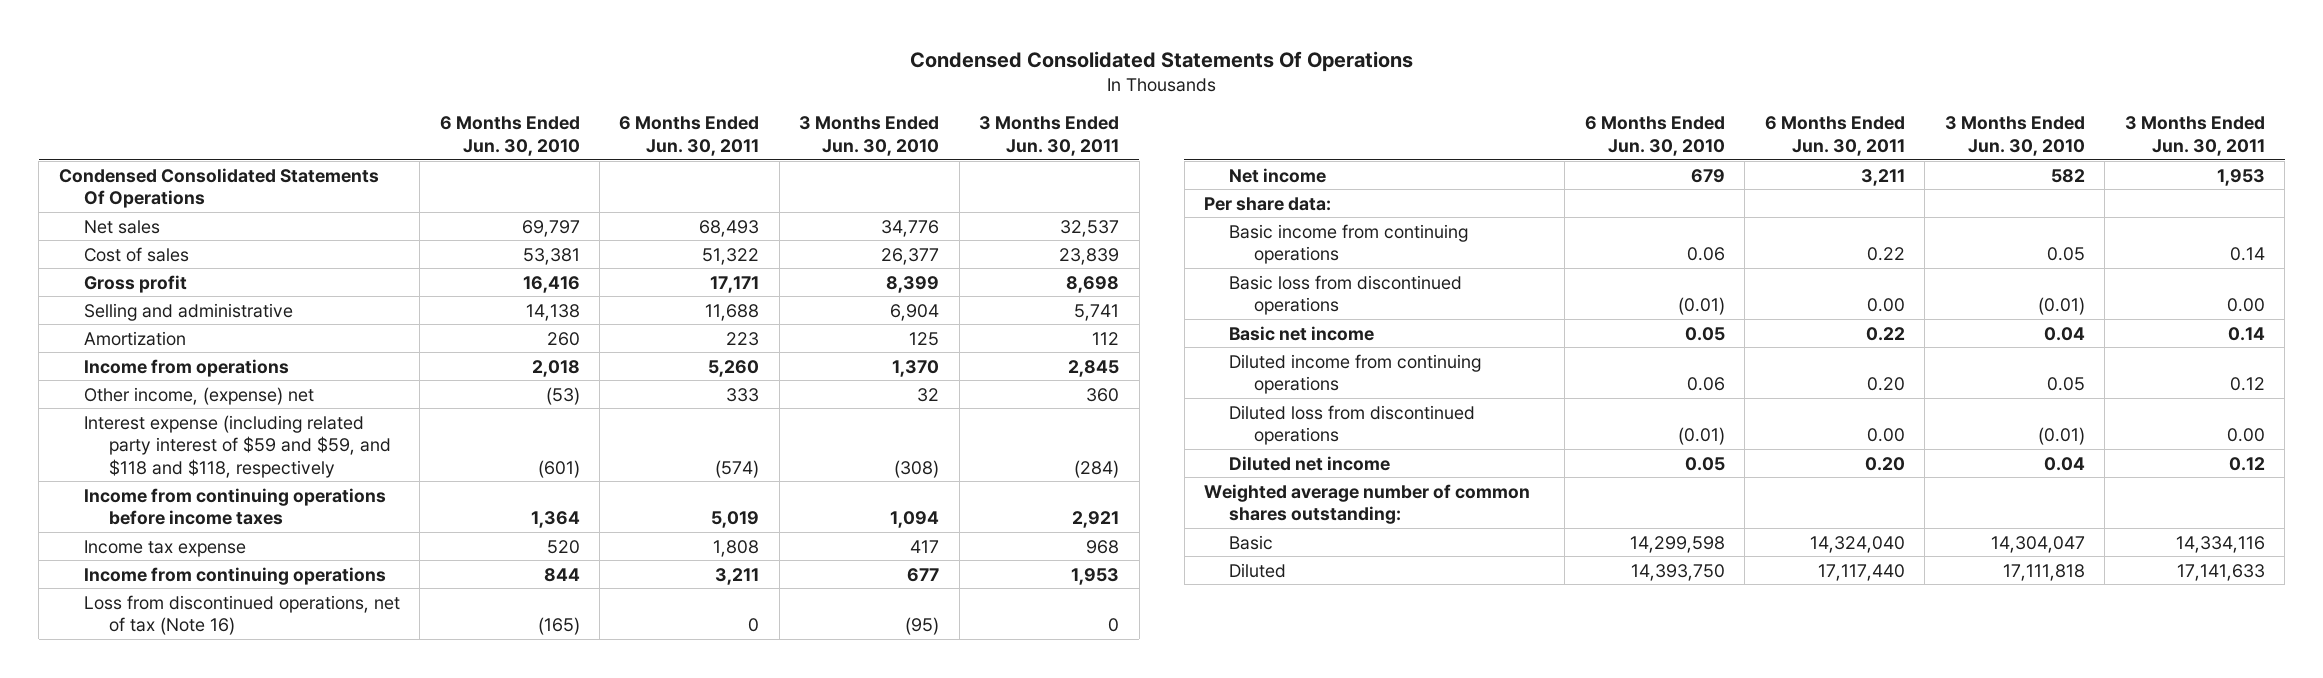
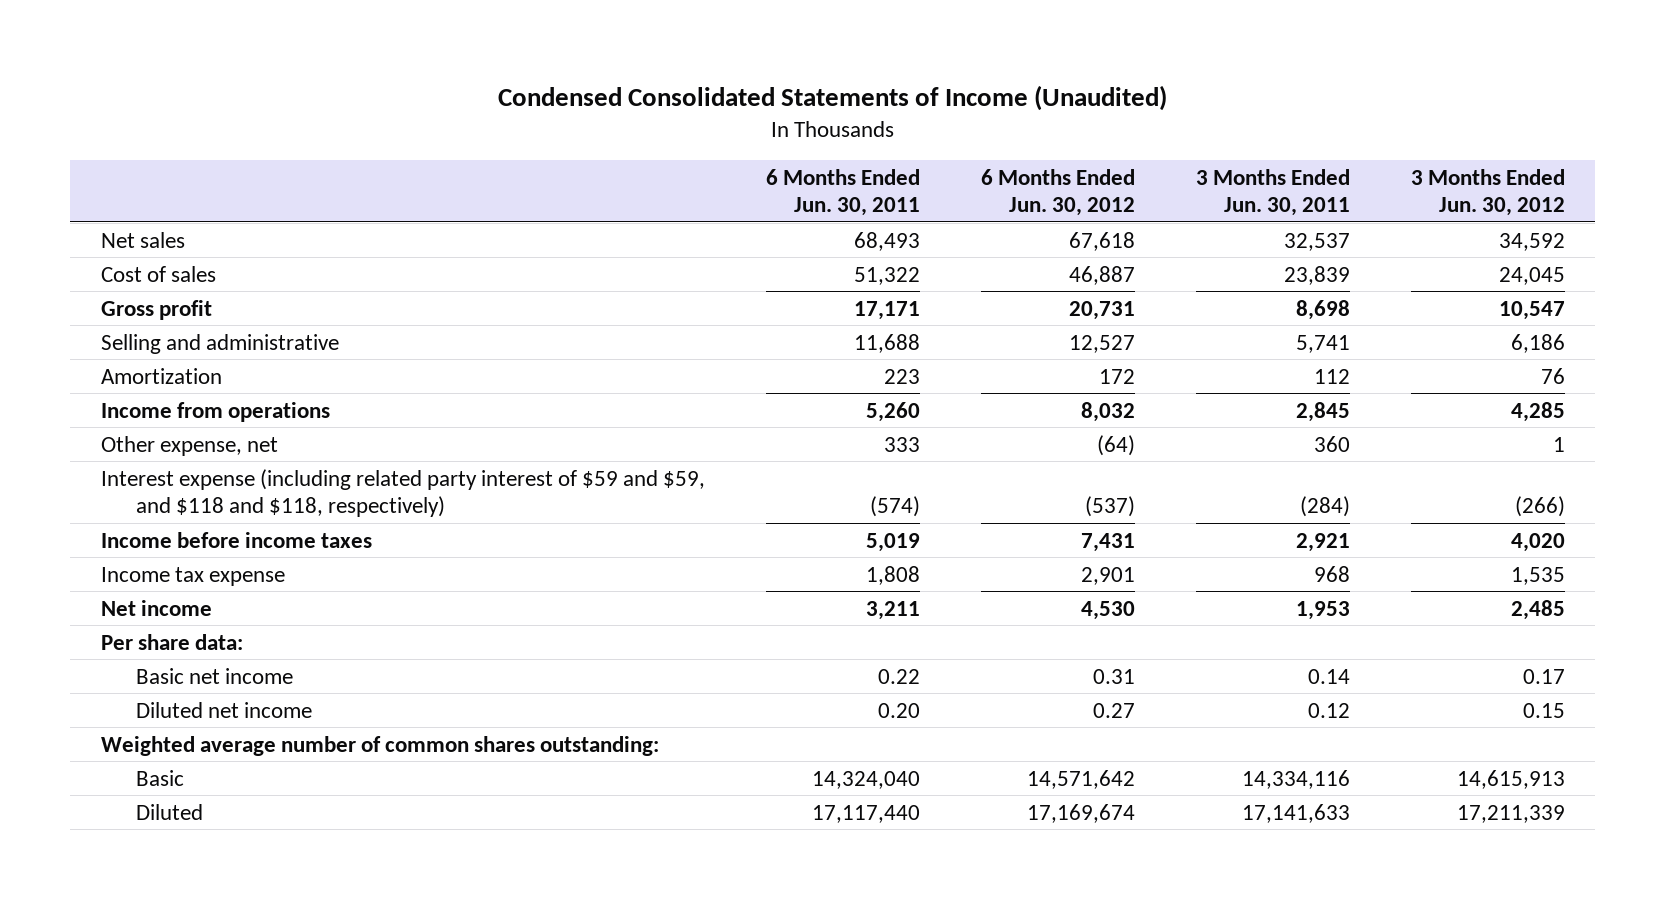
- Condensed Consolidated Statements Of Operations
+ Condensed Consolidated Statements of Income (Unaudited)
- | 6 Months Ended Jun. 30, 2010 | 6 Months Ended Jun. 30, 2011 | 3 Months Ended Jun. 30, 2010 | 3 Months Ended Jun. 30, 2011
+ | 6 Months Ended Jun. 30, 2011 | 6 Months Ended Jun. 30, 2012 | 3 Months Ended Jun. 30, 2011 | 3 Months Ended Jun. 30, 2012
- Condensed Consolidated Statements Of Operations
- Other income, (expense) net | (53) | 333 | 32 | 360
- Interest expense (including related party interest of $59 and $59, and $118 and $118, respectively | (601) | (574) | (308) | (284)
- Income from continuing operations before income taxes | 1,364 | 5,019 | 1,094 | 2,921
+ Other expense, net | 333 | (64) | 360 | 1
+ Interest expense (including related party interest of $59 and $59, and $118 and $118, respectively) | (574) | (537) | (284) | (266)
+ Income before income taxes | 5,019 | 7,431 | 2,921 | 4,020
- Income from continuing operations | 844 | 3,211 | 677 | 1,953
- Loss from discontinued operations, net of tax (Note 16) | (165) | 0 | (95) | 0
- Basic income from continuing operations | 0.06 | 0.22 | 0.05 | 0.14
- Basic loss from discontinued operations | (0.01) | 0.00 | (0.01) | 0.00
- Diluted income from continuing operations | 0.06 | 0.20 | 0.05 | 0.12
- Diluted loss from discontinued operations | (0.01) | 0.00 | (0.01) | 0.00

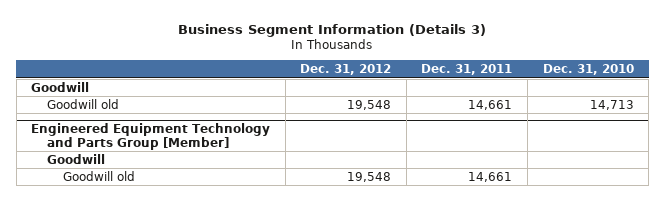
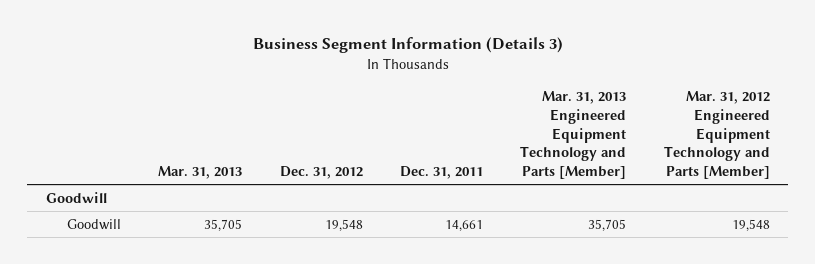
- | Dec. 31, 2012 | Dec. 31, 2011 | Dec. 31, 2010
+ | Mar. 31, 2013 | Dec. 31, 2012 | Dec. 31, 2011 | Mar. 31, 2013 Engineered Equipment Technology and Parts [Member] | Mar. 31, 2012 Engineered Equipment Technology and Parts [Member]
- Goodwill old | 19,548 | 14,661 | 14,713
- Engineered Equipment Technology and Parts Group [Member]
- Goodwill
- Goodwill old | 19,548 | 14,661 |
+ Goodwill | 35,705 | 19,548 | 14,661 | 35,705 | 19,548

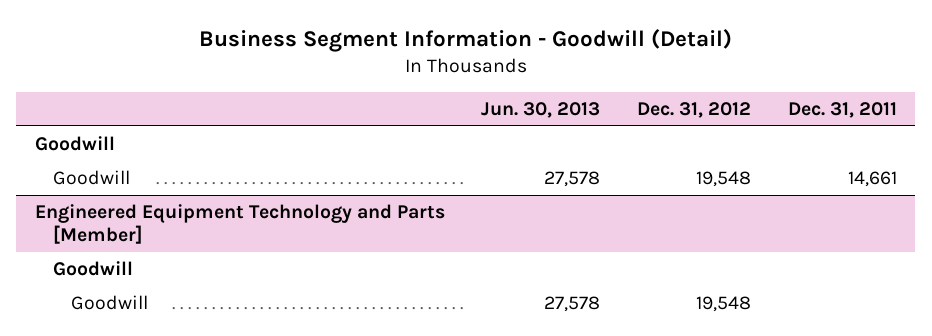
- Business Segment Information (Details 3)
+ Business Segment Information - Goodwill (Detail)
- | Mar. 31, 2013 | Dec. 31, 2012 | Dec. 31, 2011 | Mar. 31, 2013 Engineered Equipment Technology and Parts [Member] | Mar. 31, 2012 Engineered Equipment Technology and Parts [Member]
+ | Jun. 30, 2013 | Dec. 31, 2012 | Dec. 31, 2011
+ Engineered Equipment Technology and Parts [Member]
+ Goodwill
+ Goodwill | 27,578 | 19,548 |

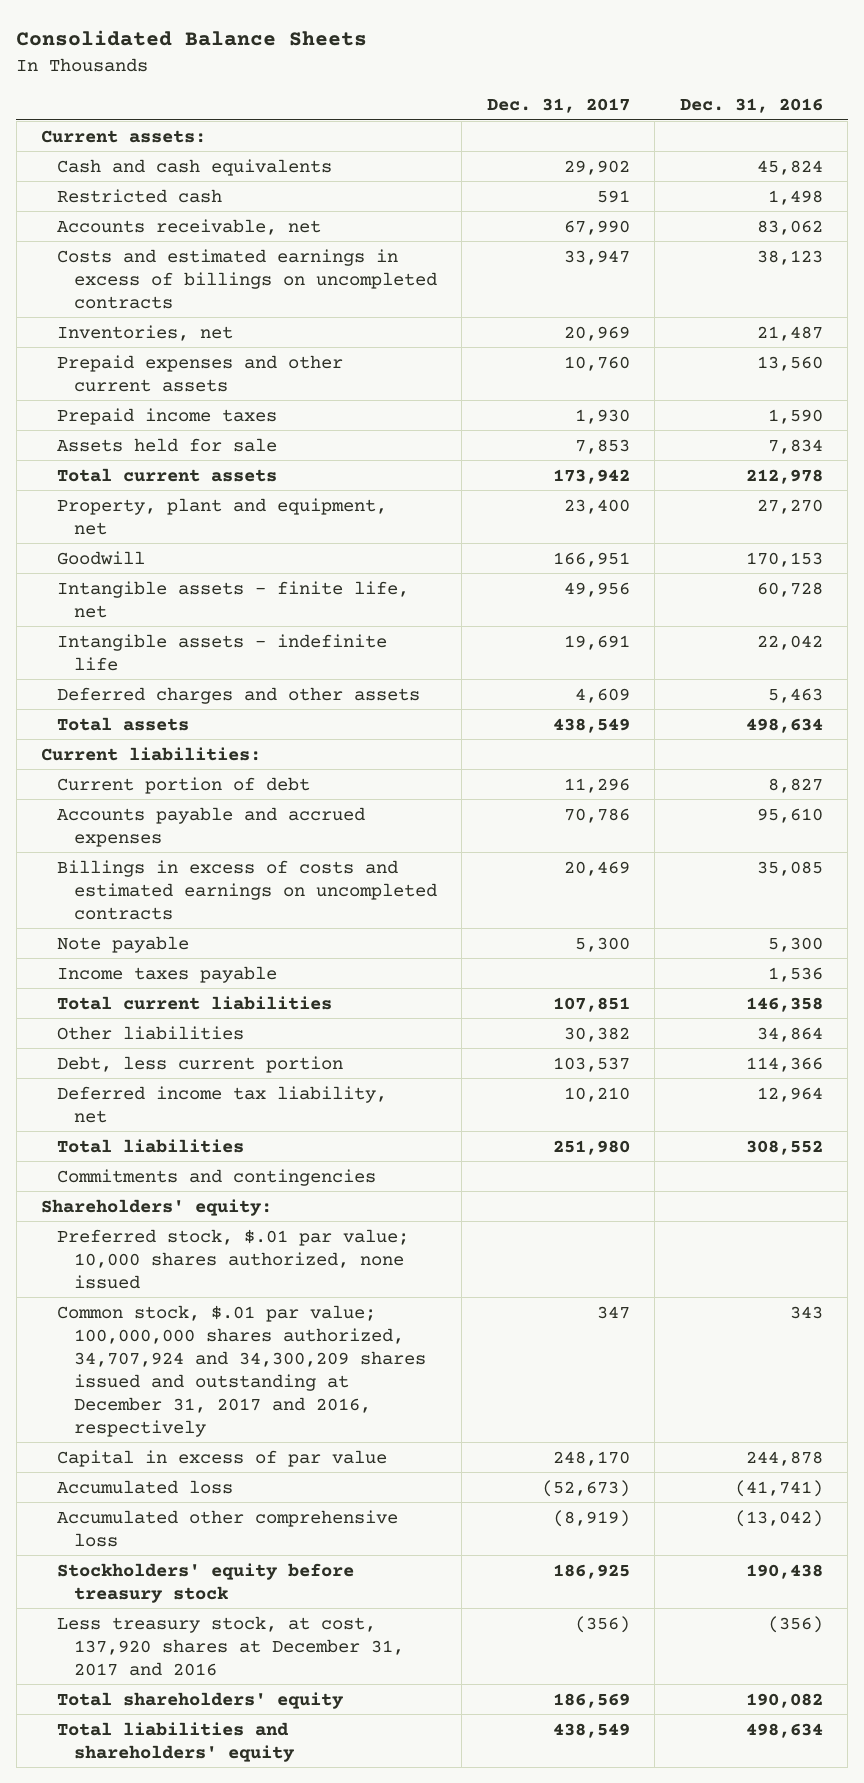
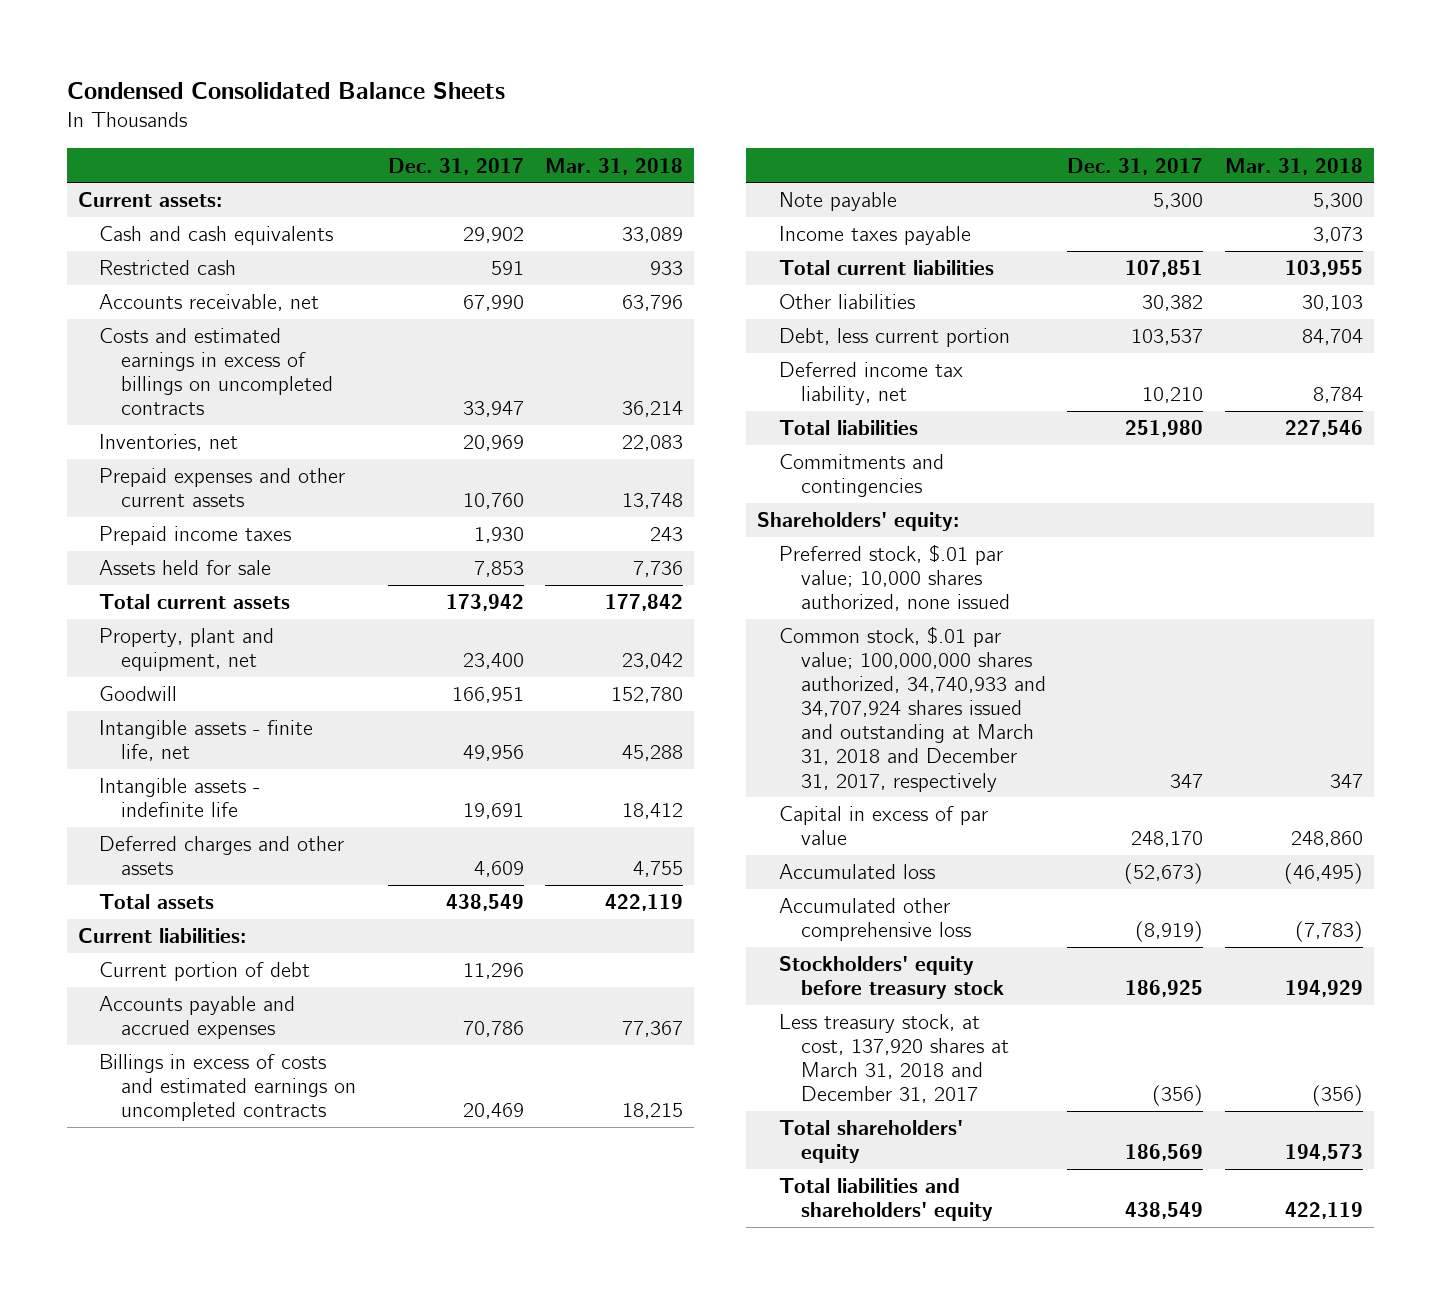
- Consolidated Balance Sheets
+ Condensed Consolidated Balance Sheets
- | Dec. 31, 2017 | Dec. 31, 2016
+ | Dec. 31, 2017 | Mar. 31, 2018
- Common stock, $.01 par value; 100,000,000 shares authorized, 34,707,924 and 34,300,209 shares issued and outstanding at December 31, 2017 and 2016, respectively | 347 | 343
+ Common stock, $.01 par value; 100,000,000 shares authorized, 34,740,933 and 34,707,924 shares issued and outstanding at March 31, 2018 and December 31, 2017, respectively | 347 | 347
- Less treasury stock, at cost, 137,920 shares at December 31, 2017 and 2016 | (356) | (356)
+ Less treasury stock, at cost, 137,920 shares at March 31, 2018 and December 31, 2017 | (356) | (356)

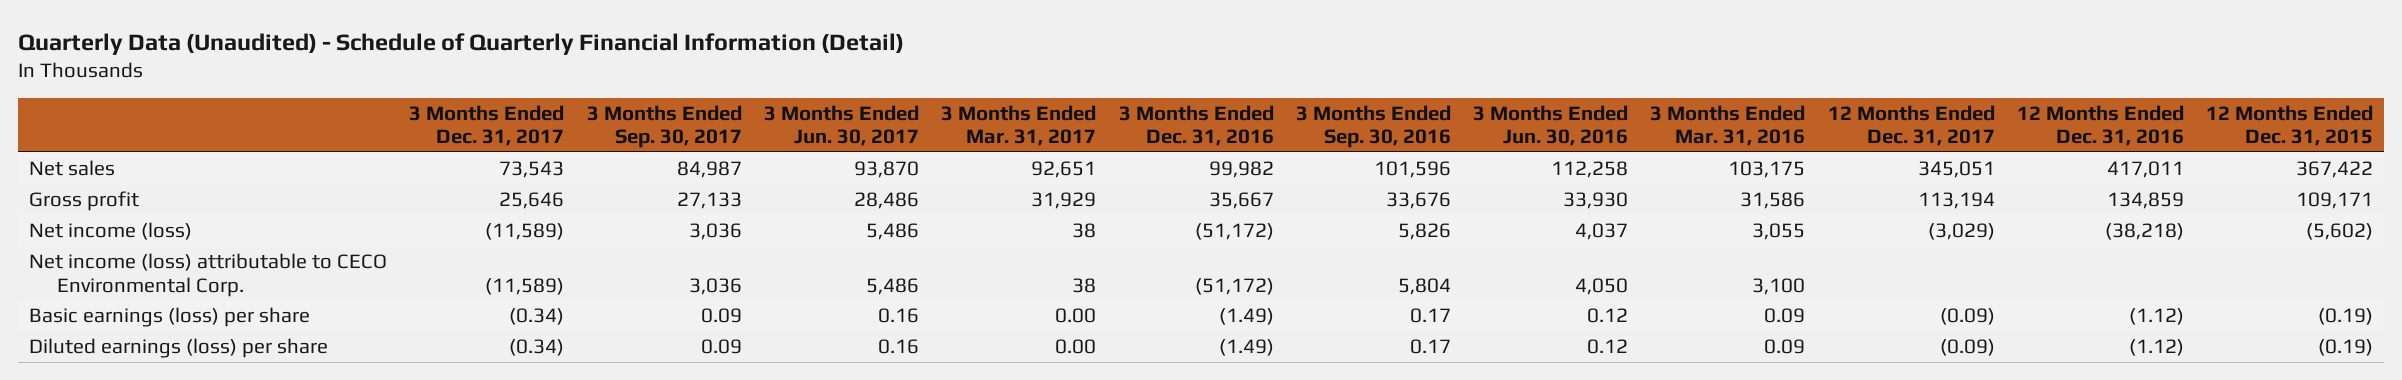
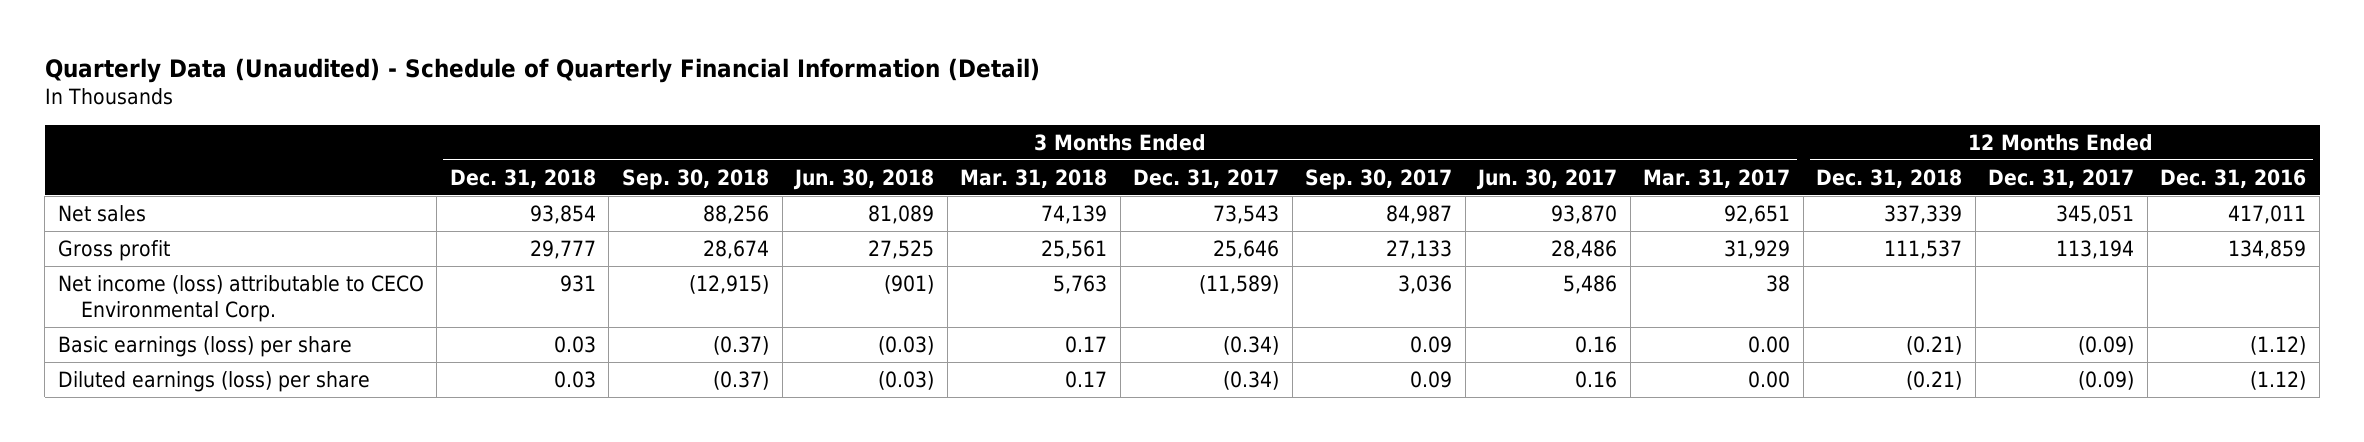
- | 3 Months Ended Dec. 31, 2017 | 3 Months Ended Sep. 30, 2017 | 3 Months Ended Jun. 30, 2017 | 3 Months Ended Mar. 31, 2017 | 3 Months Ended Dec. 31, 2016 | 3 Months Ended Sep. 30, 2016 | 3 Months Ended Jun. 30, 2016 | 3 Months Ended Mar. 31, 2016 | 12 Months Ended Dec. 31, 2017 | 12 Months Ended Dec. 31, 2016 | 12 Months Ended Dec. 31, 2015
+ | 3 Months Ended Dec. 31, 2018 | 3 Months Ended Sep. 30, 2018 | 3 Months Ended Jun. 30, 2018 | 3 Months Ended Mar. 31, 2018 | 3 Months Ended Dec. 31, 2017 | 3 Months Ended Sep. 30, 2017 | 3 Months Ended Jun. 30, 2017 | 3 Months Ended Mar. 31, 2017 | 12 Months Ended Dec. 31, 2018 | 12 Months Ended Dec. 31, 2017 | 12 Months Ended Dec. 31, 2016
- Net income (loss) | (11,589) | 3,036 | 5,486 | 38 | (51,172) | 5,826 | 4,037 | 3,055 | (3,029) | (38,218) | (5,602)

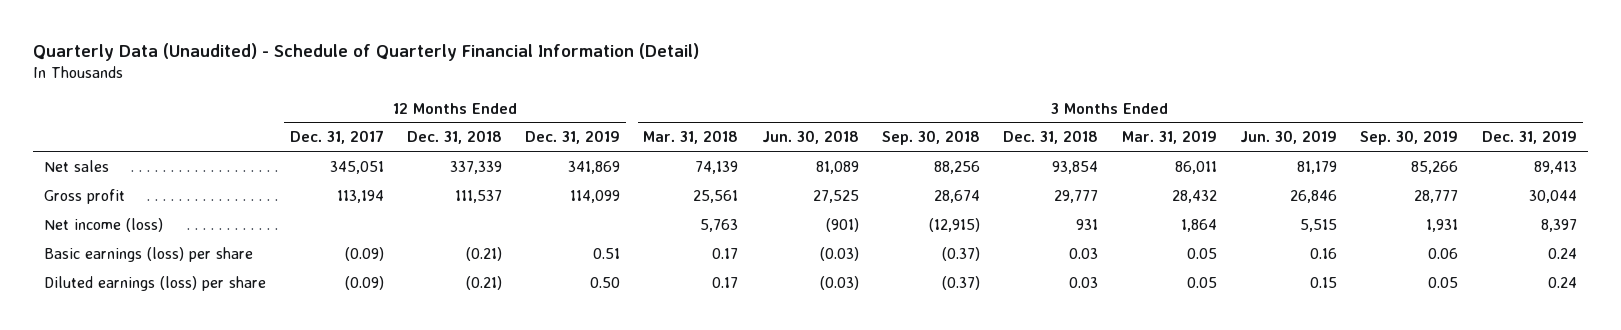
- | 3 Months Ended Dec. 31, 2018 | 3 Months Ended Sep. 30, 2018 | 3 Months Ended Jun. 30, 2018 | 3 Months Ended Mar. 31, 2018 | 3 Months Ended Dec. 31, 2017 | 3 Months Ended Sep. 30, 2017 | 3 Months Ended Jun. 30, 2017 | 3 Months Ended Mar. 31, 2017 | 12 Months Ended Dec. 31, 2018 | 12 Months Ended Dec. 31, 2017 | 12 Months Ended Dec. 31, 2016
+ | 12 Months Ended Dec. 31, 2017 | 12 Months Ended Dec. 31, 2018 | 12 Months Ended Dec. 31, 2019 | 3 Months Ended Mar. 31, 2018 | 3 Months Ended Jun. 30, 2018 | 3 Months Ended Sep. 30, 2018 | 3 Months Ended Dec. 31, 2018 | 3 Months Ended Mar. 31, 2019 | 3 Months Ended Jun. 30, 2019 | 3 Months Ended Sep. 30, 2019 | 3 Months Ended Dec. 31, 2019
- Net income (loss) attributable to CECO Environmental Corp. | 931 | (12,915) | (901) | 5,763 | (11,589) | 3,036 | 5,486 | 38 | | |
+ Net income (loss) | | | | 5,763 | (901) | (12,915) | 931 | 1,864 | 5,515 | 1,931 | 8,397

